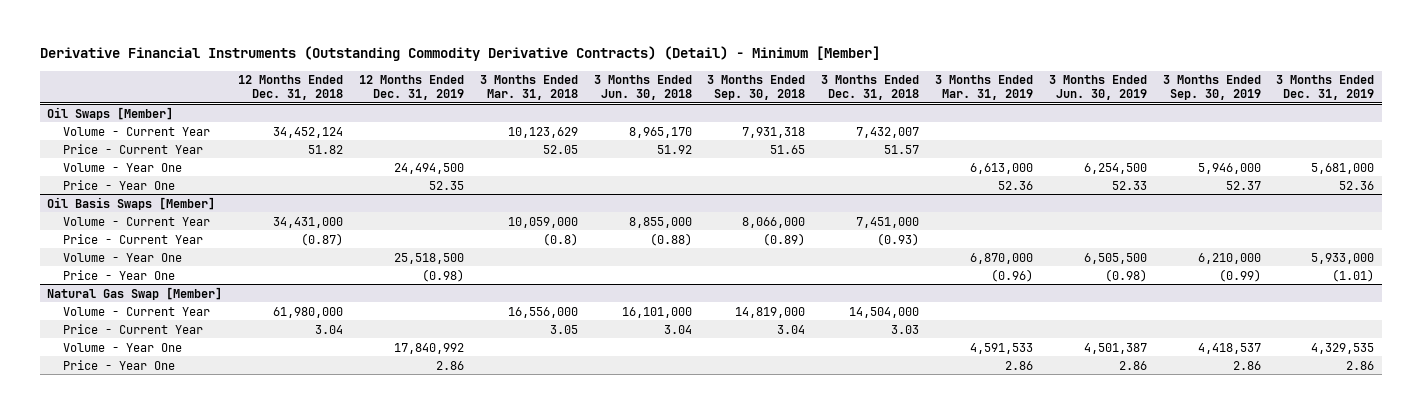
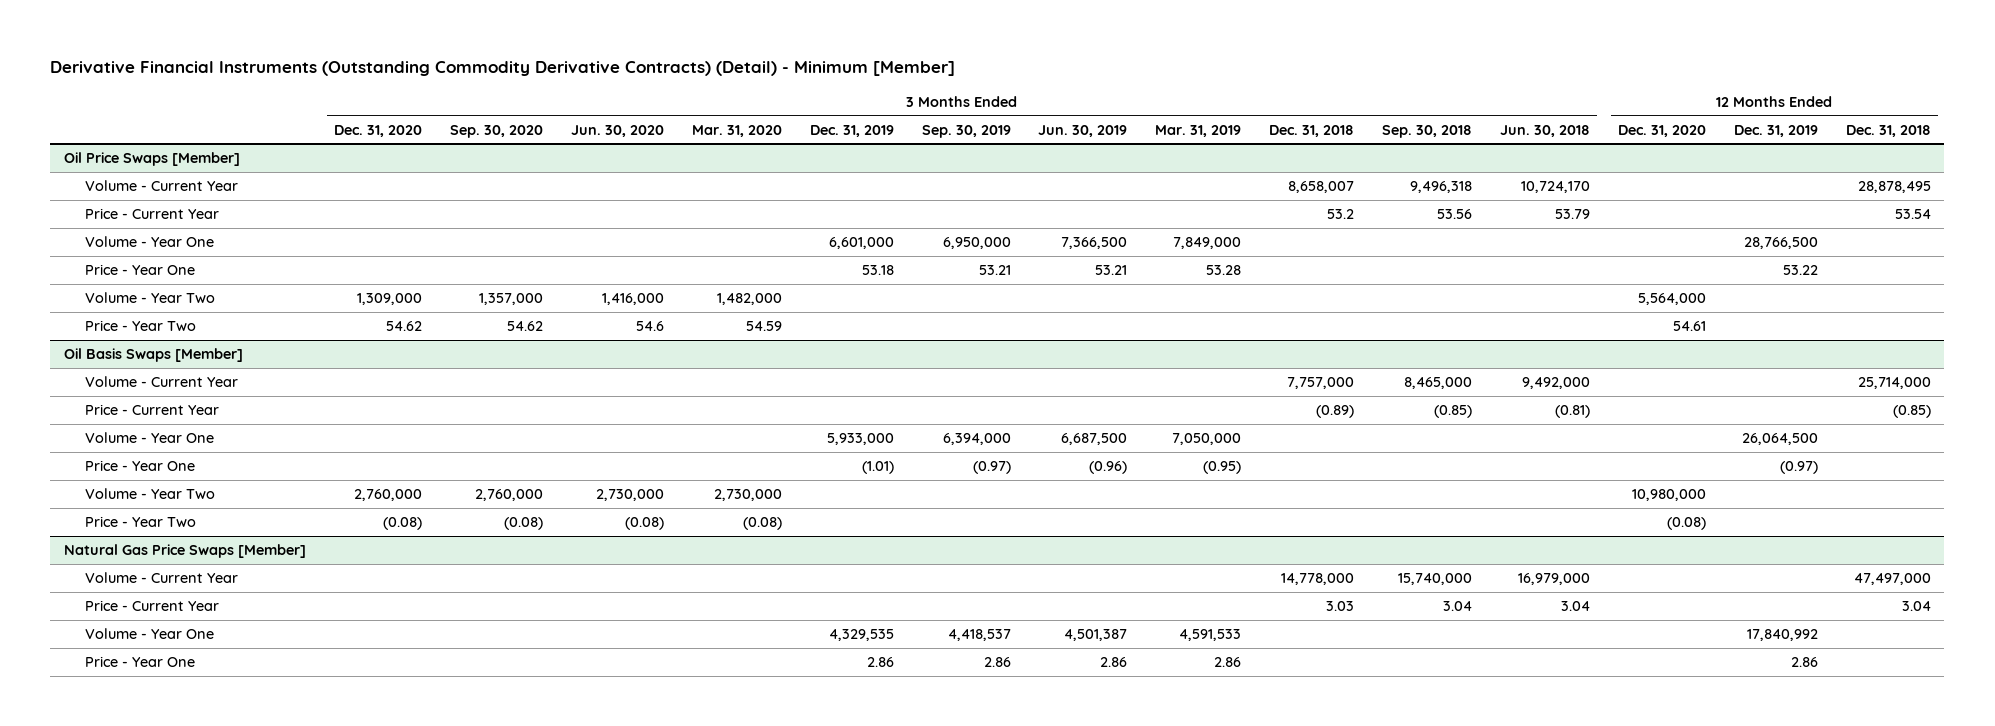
- | 12 Months Ended Dec. 31, 2018 | 12 Months Ended Dec. 31, 2019 | 3 Months Ended Mar. 31, 2018 | 3 Months Ended Jun. 30, 2018 | 3 Months Ended Sep. 30, 2018 | 3 Months Ended Dec. 31, 2018 | 3 Months Ended Mar. 31, 2019 | 3 Months Ended Jun. 30, 2019 | 3 Months Ended Sep. 30, 2019 | 3 Months Ended Dec. 31, 2019
+ | 3 Months Ended Dec. 31, 2020 | 3 Months Ended Sep. 30, 2020 | 3 Months Ended Jun. 30, 2020 | 3 Months Ended Mar. 31, 2020 | 3 Months Ended Dec. 31, 2019 | 3 Months Ended Sep. 30, 2019 | 3 Months Ended Jun. 30, 2019 | 3 Months Ended Mar. 31, 2019 | 3 Months Ended Dec. 31, 2018 | 3 Months Ended Sep. 30, 2018 | 3 Months Ended Jun. 30, 2018 | 12 Months Ended Dec. 31, 2020 | 12 Months Ended Dec. 31, 2019 | 12 Months Ended Dec. 31, 2018
- Oil Swaps [Member]
- Volume - Current Year | 34,452,124 | | 10,123,629 | 8,965,170 | 7,931,318 | 7,432,007 | | | |
- Price - Current Year | 51.82 | | 52.05 | 51.92 | 51.65 | 51.57 | | | |
- Volume - Year One | | 24,494,500 | | | | | 6,613,000 | 6,254,500 | 5,946,000 | 5,681,000
- Price - Year One | | 52.35 | | | | | 52.36 | 52.33 | 52.37 | 52.36
+ Oil Price Swaps [Member]
+ Volume - Current Year | | | | | | | | | 8,658,007 | 9,496,318 | 10,724,170 | | | 28,878,495
+ Price - Current Year | | | | | | | | | 53.2 | 53.56 | 53.79 | | | 53.54
+ Volume - Year One | | | | | 6,601,000 | 6,950,000 | 7,366,500 | 7,849,000 | | | | | 28,766,500 |
+ Price - Year One | | | | | 53.18 | 53.21 | 53.21 | 53.28 | | | | | 53.22 |
+ Volume - Year Two | 1,309,000 | 1,357,000 | 1,416,000 | 1,482,000 | | | | | | | | 5,564,000 | |
+ Price - Year Two | 54.62 | 54.62 | 54.6 | 54.59 | | | | | | | | 54.61 | |
@ Oil Basis Swaps [Member]
- Volume - Current Year | 34,431,000 | | 10,059,000 | 8,855,000 | 8,066,000 | 7,451,000 | | | |
- Price - Current Year | (0.87) | | (0.8) | (0.88) | (0.89) | (0.93) | | | |
- Volume - Year One | | 25,518,500 | | | | | 6,870,000 | 6,505,500 | 6,210,000 | 5,933,000
- Price - Year One | | (0.98) | | | | | (0.96) | (0.98) | (0.99) | (1.01)
- Natural Gas Swap [Member]
- Volume - Current Year | 61,980,000 | | 16,556,000 | 16,101,000 | 14,819,000 | 14,504,000 | | | |
@ Oil Basis Swaps [Member]
+ Volume - Current Year | | | | | | | | | 7,757,000 | 8,465,000 | 9,492,000 | | | 25,714,000
+ Price - Current Year | | | | | | | | | (0.89) | (0.85) | (0.81) | | | (0.85)
+ Volume - Year One | | | | | 5,933,000 | 6,394,000 | 6,687,500 | 7,050,000 | | | | | 26,064,500 |
+ Price - Year One | | | | | (1.01) | (0.97) | (0.96) | (0.95) | | | | | (0.97) |
+ Volume - Year Two | 2,760,000 | 2,760,000 | 2,730,000 | 2,730,000 | | | | | | | | 10,980,000 | |
+ Price - Year Two | (0.08) | (0.08) | (0.08) | (0.08) | | | | | | | | (0.08) | |
+ Natural Gas Price Swaps [Member]
+ Volume - Current Year | | | | | | | | | 14,778,000 | 15,740,000 | 16,979,000 | | | 47,497,000

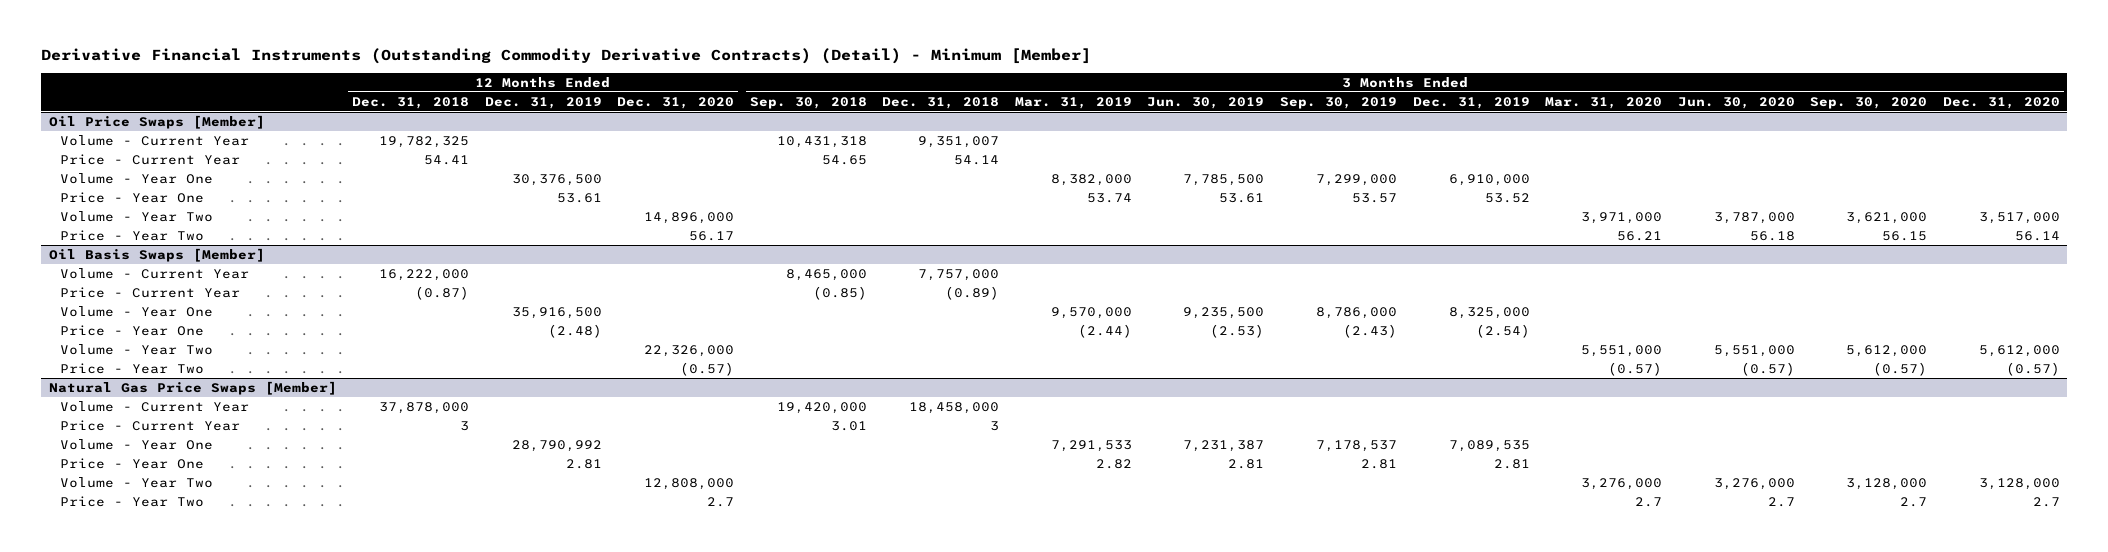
- | 3 Months Ended Dec. 31, 2020 | 3 Months Ended Sep. 30, 2020 | 3 Months Ended Jun. 30, 2020 | 3 Months Ended Mar. 31, 2020 | 3 Months Ended Dec. 31, 2019 | 3 Months Ended Sep. 30, 2019 | 3 Months Ended Jun. 30, 2019 | 3 Months Ended Mar. 31, 2019 | 3 Months Ended Dec. 31, 2018 | 3 Months Ended Sep. 30, 2018 | 3 Months Ended Jun. 30, 2018 | 12 Months Ended Dec. 31, 2020 | 12 Months Ended Dec. 31, 2019 | 12 Months Ended Dec. 31, 2018
+ | 12 Months Ended Dec. 31, 2018 | 12 Months Ended Dec. 31, 2019 | 12 Months Ended Dec. 31, 2020 | 3 Months Ended Sep. 30, 2018 | 3 Months Ended Dec. 31, 2018 | 3 Months Ended Mar. 31, 2019 | 3 Months Ended Jun. 30, 2019 | 3 Months Ended Sep. 30, 2019 | 3 Months Ended Dec. 31, 2019 | 3 Months Ended Mar. 31, 2020 | 3 Months Ended Jun. 30, 2020 | 3 Months Ended Sep. 30, 2020 | 3 Months Ended Dec. 31, 2020
@ Oil Price Swaps [Member]
- Volume - Current Year | | | | | | | | | 8,658,007 | 9,496,318 | 10,724,170 | | | 28,878,495
- Price - Current Year | | | | | | | | | 53.2 | 53.56 | 53.79 | | | 53.54
- Volume - Year One | | | | | 6,601,000 | 6,950,000 | 7,366,500 | 7,849,000 | | | | | 28,766,500 |
- Price - Year One | | | | | 53.18 | 53.21 | 53.21 | 53.28 | | | | | 53.22 |
- Volume - Year Two | 1,309,000 | 1,357,000 | 1,416,000 | 1,482,000 | | | | | | | | 5,564,000 | |
- Price - Year Two | 54.62 | 54.62 | 54.6 | 54.59 | | | | | | | | 54.61 | |
+ Volume - Current Year | 19,782,325 | | | 10,431,318 | 9,351,007 | | | | | | | |
+ Price - Current Year | 54.41 | | | 54.65 | 54.14 | | | | | | | |
+ Volume - Year One | | 30,376,500 | | | | 8,382,000 | 7,785,500 | 7,299,000 | 6,910,000 | | | |
+ Price - Year One | | 53.61 | | | | 53.74 | 53.61 | 53.57 | 53.52 | | | |
+ Volume - Year Two | | | 14,896,000 | | | | | | | 3,971,000 | 3,787,000 | 3,621,000 | 3,517,000
+ Price - Year Two | | | 56.17 | | | | | | | 56.21 | 56.18 | 56.15 | 56.14
@ Oil Basis Swaps [Member]
- Volume - Current Year | | | | | | | | | 7,757,000 | 8,465,000 | 9,492,000 | | | 25,714,000
- Price - Current Year | | | | | | | | | (0.89) | (0.85) | (0.81) | | | (0.85)
- Volume - Year One | | | | | 5,933,000 | 6,394,000 | 6,687,500 | 7,050,000 | | | | | 26,064,500 |
- Price - Year One | | | | | (1.01) | (0.97) | (0.96) | (0.95) | | | | | (0.97) |
- Volume - Year Two | 2,760,000 | 2,760,000 | 2,730,000 | 2,730,000 | | | | | | | | 10,980,000 | |
- Price - Year Two | (0.08) | (0.08) | (0.08) | (0.08) | | | | | | | | (0.08) | |
+ Volume - Current Year | 16,222,000 | | | 8,465,000 | 7,757,000 | | | | | | | |
+ Price - Current Year | (0.87) | | | (0.85) | (0.89) | | | | | | | |
+ Volume - Year One | | 35,916,500 | | | | 9,570,000 | 9,235,500 | 8,786,000 | 8,325,000 | | | |
+ Price - Year One | | (2.48) | | | | (2.44) | (2.53) | (2.43) | (2.54) | | | |
+ Volume - Year Two | | | 22,326,000 | | | | | | | 5,551,000 | 5,551,000 | 5,612,000 | 5,612,000
+ Price - Year Two | | | (0.57) | | | | | | | (0.57) | (0.57) | (0.57) | (0.57)
@ Natural Gas Price Swaps [Member]
- Volume - Current Year | | | | | | | | | 14,778,000 | 15,740,000 | 16,979,000 | | | 47,497,000
- Price - Current Year | | | | | | | | | 3.03 | 3.04 | 3.04 | | | 3.04
- Volume - Year One | | | | | 4,329,535 | 4,418,537 | 4,501,387 | 4,591,533 | | | | | 17,840,992 |
- Price - Year One | | | | | 2.86 | 2.86 | 2.86 | 2.86 | | | | | 2.86 |
+ Volume - Current Year | 37,878,000 | | | 19,420,000 | 18,458,000 | | | | | | | |
+ Price - Current Year | 3 | | | 3.01 | 3 | | | | | | | |
+ Volume - Year One | | 28,790,992 | | | | 7,291,533 | 7,231,387 | 7,178,537 | 7,089,535 | | | |
+ Price - Year One | | 2.81 | | | | 2.82 | 2.81 | 2.81 | 2.81 | | | |
+ Volume - Year Two | | | 12,808,000 | | | | | | | 3,276,000 | 3,276,000 | 3,128,000 | 3,128,000
+ Price - Year Two | | | 2.7 | | | | | | | 2.7 | 2.7 | 2.7 | 2.7

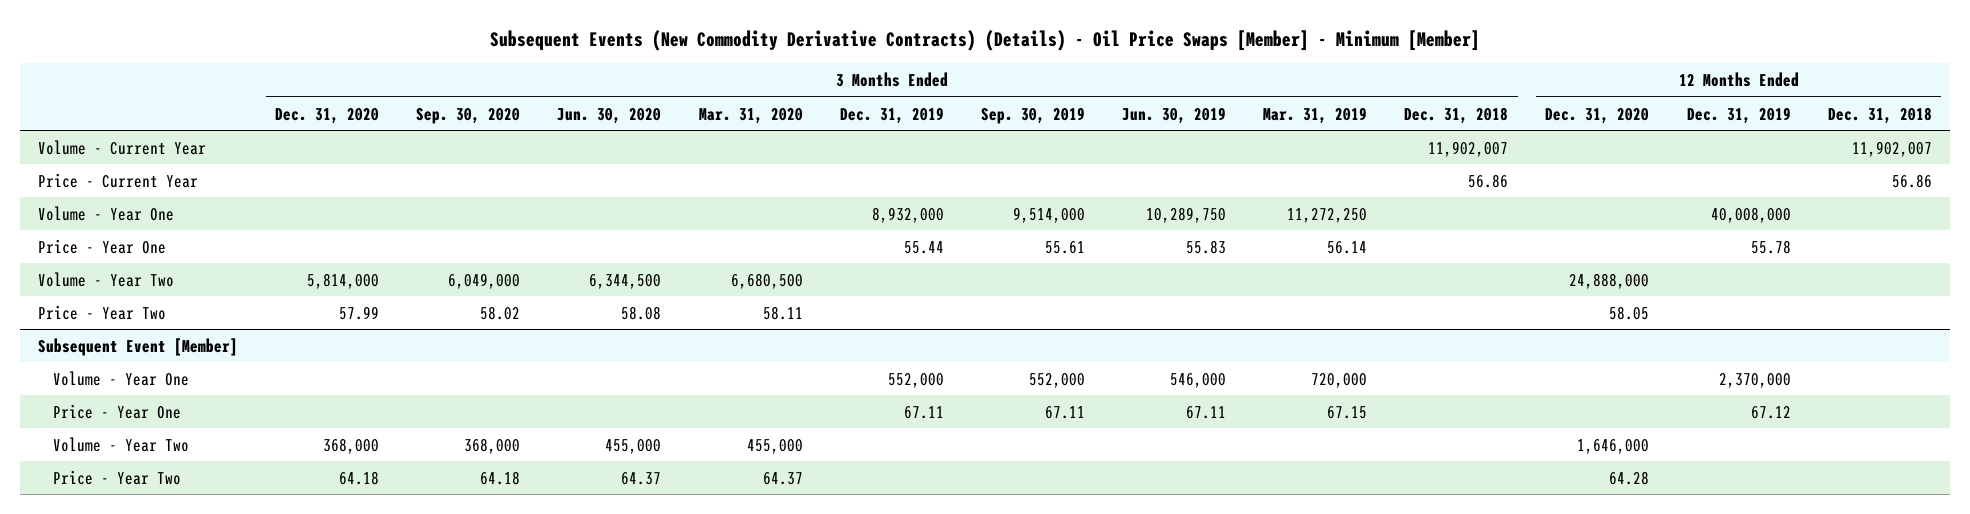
- Derivative Financial Instruments (Outstanding Commodity Derivative Contracts) (Detail) - Minimum [Member]
+ Subsequent Events (New Commodity Derivative Contracts) (Details) - Oil Price Swaps [Member] - Minimum [Member]
- | 12 Months Ended Dec. 31, 2018 | 12 Months Ended Dec. 31, 2019 | 12 Months Ended Dec. 31, 2020 | 3 Months Ended Sep. 30, 2018 | 3 Months Ended Dec. 31, 2018 | 3 Months Ended Mar. 31, 2019 | 3 Months Ended Jun. 30, 2019 | 3 Months Ended Sep. 30, 2019 | 3 Months Ended Dec. 31, 2019 | 3 Months Ended Mar. 31, 2020 | 3 Months Ended Jun. 30, 2020 | 3 Months Ended Sep. 30, 2020 | 3 Months Ended Dec. 31, 2020
+ | 3 Months Ended Dec. 31, 2020 | 3 Months Ended Sep. 30, 2020 | 3 Months Ended Jun. 30, 2020 | 3 Months Ended Mar. 31, 2020 | 3 Months Ended Dec. 31, 2019 | 3 Months Ended Sep. 30, 2019 | 3 Months Ended Jun. 30, 2019 | 3 Months Ended Mar. 31, 2019 | 3 Months Ended Dec. 31, 2018 | 12 Months Ended Dec. 31, 2020 | 12 Months Ended Dec. 31, 2019 | 12 Months Ended Dec. 31, 2018
- Oil Price Swaps [Member]
- Volume - Current Year | 19,782,325 | | | 10,431,318 | 9,351,007 | | | | | | | |
- Price - Current Year | 54.41 | | | 54.65 | 54.14 | | | | | | | |
- Volume - Year One | | 30,376,500 | | | | 8,382,000 | 7,785,500 | 7,299,000 | 6,910,000 | | | |
- Price - Year One | | 53.61 | | | | 53.74 | 53.61 | 53.57 | 53.52 | | | |
- Volume - Year Two | | | 14,896,000 | | | | | | | 3,971,000 | 3,787,000 | 3,621,000 | 3,517,000
- Price - Year Two | | | 56.17 | | | | | | | 56.21 | 56.18 | 56.15 | 56.14
- Oil Basis Swaps [Member]
- Volume - Current Year | 16,222,000 | | | 8,465,000 | 7,757,000 | | | | | | | |
- Price - Current Year | (0.87) | | | (0.85) | (0.89) | | | | | | | |
- Volume - Year One | | 35,916,500 | | | | 9,570,000 | 9,235,500 | 8,786,000 | 8,325,000 | | | |
- Price - Year One | | (2.48) | | | | (2.44) | (2.53) | (2.43) | (2.54) | | | |
- Volume - Year Two | | | 22,326,000 | | | | | | | 5,551,000 | 5,551,000 | 5,612,000 | 5,612,000
- Price - Year Two | | | (0.57) | | | | | | | (0.57) | (0.57) | (0.57) | (0.57)
- Natural Gas Price Swaps [Member]
- Volume - Current Year | 37,878,000 | | | 19,420,000 | 18,458,000 | | | | | | | |
- Price - Current Year | 3 | | | 3.01 | 3 | | | | | | | |
- Volume - Year One | | 28,790,992 | | | | 7,291,533 | 7,231,387 | 7,178,537 | 7,089,535 | | | |
- Price - Year One | | 2.81 | | | | 2.82 | 2.81 | 2.81 | 2.81 | | | |
- Volume - Year Two | | | 12,808,000 | | | | | | | 3,276,000 | 3,276,000 | 3,128,000 | 3,128,000
- Price - Year Two | | | 2.7 | | | | | | | 2.7 | 2.7 | 2.7 | 2.7
+ Volume - Current Year | | | | | | | | | 11,902,007 | | | 11,902,007
+ Price - Current Year | | | | | | | | | 56.86 | | | 56.86
+ Volume - Year One | | | | | 8,932,000 | 9,514,000 | 10,289,750 | 11,272,250 | | | 40,008,000 |
+ Price - Year One | | | | | 55.44 | 55.61 | 55.83 | 56.14 | | | 55.78 |
+ Volume - Year Two | 5,814,000 | 6,049,000 | 6,344,500 | 6,680,500 | | | | | | 24,888,000 | |
+ Price - Year Two | 57.99 | 58.02 | 58.08 | 58.11 | | | | | | 58.05 | |
+ Subsequent Event [Member]
+ Volume - Year One | | | | | 552,000 | 552,000 | 546,000 | 720,000 | | | 2,370,000 |
+ Price - Year One | | | | | 67.11 | 67.11 | 67.11 | 67.15 | | | 67.12 |
+ Volume - Year Two | 368,000 | 368,000 | 455,000 | 455,000 | | | | | | 1,646,000 | |
+ Price - Year Two | 64.18 | 64.18 | 64.37 | 64.37 | | | | | | 64.28 | |

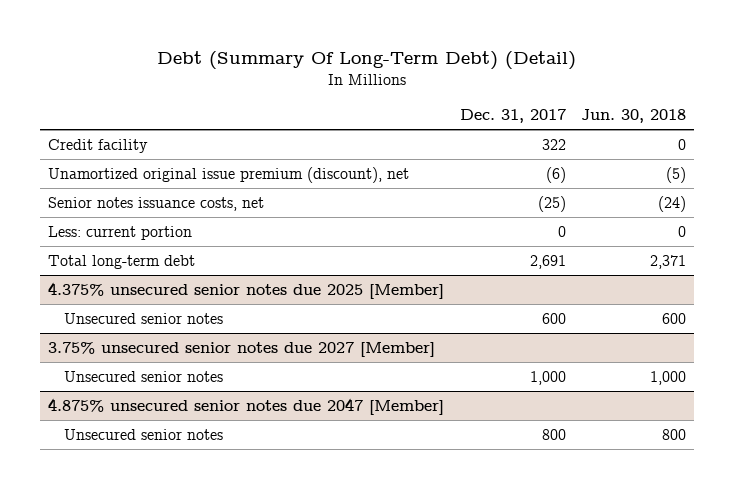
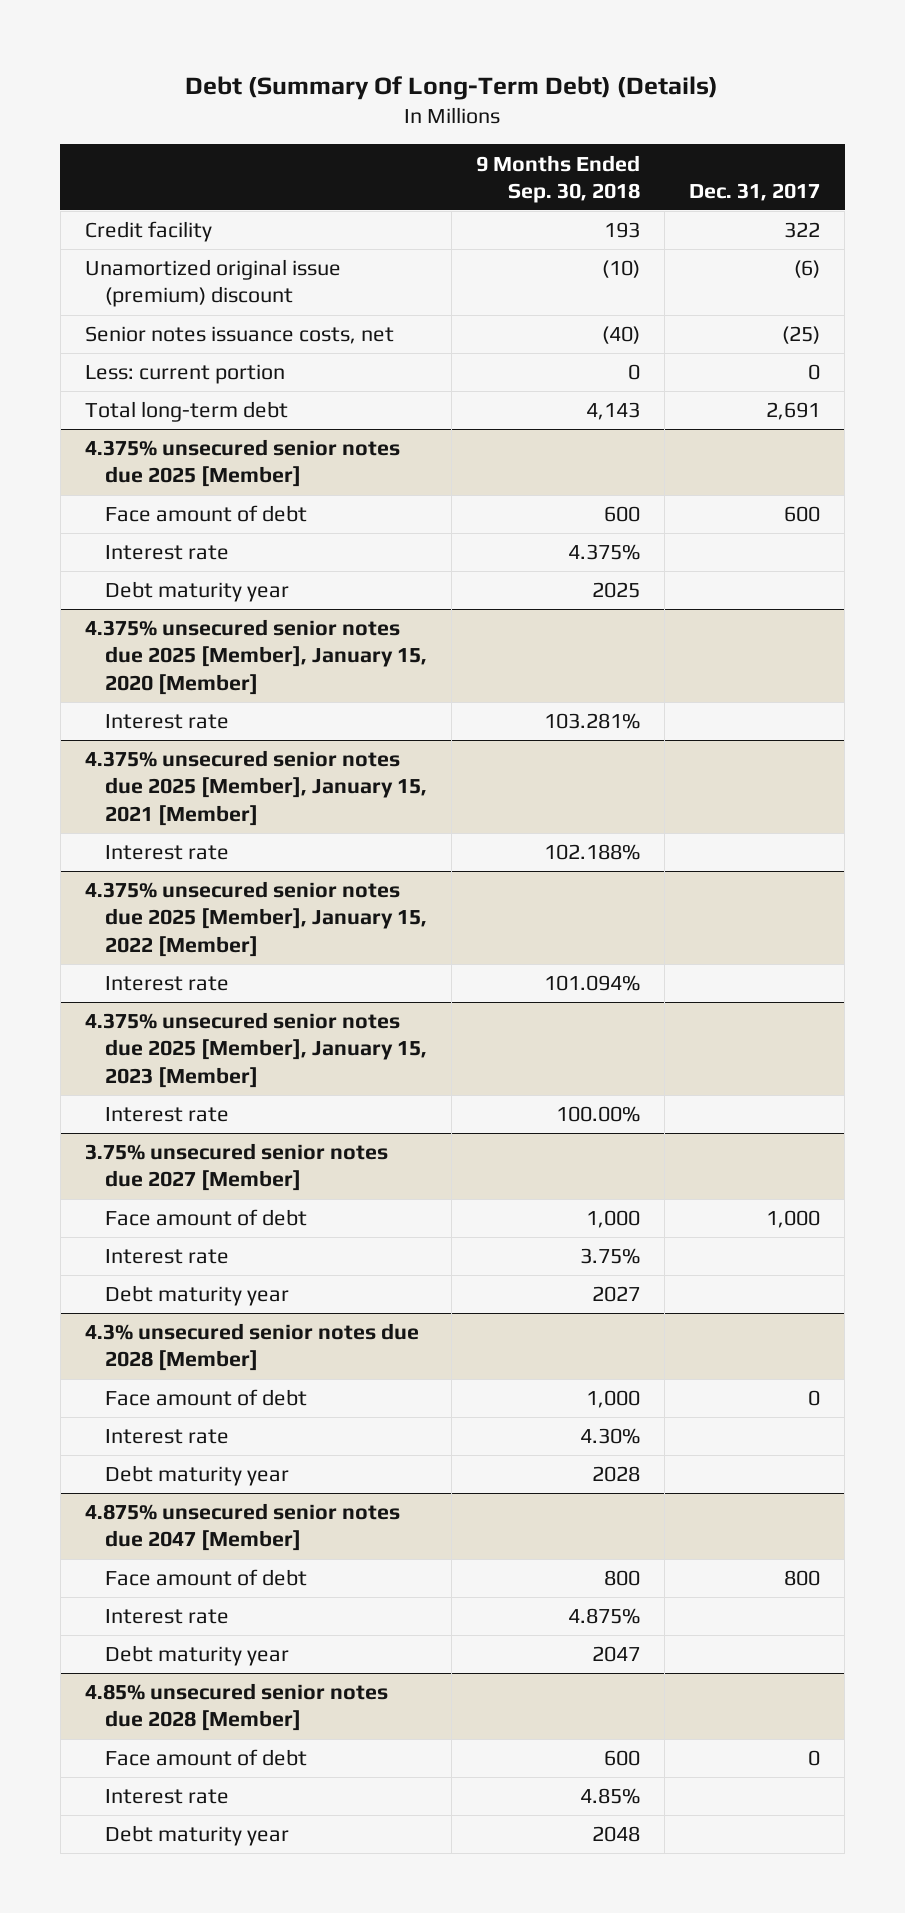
- Debt (Summary Of Long-Term Debt) (Detail)
+ Debt (Summary Of Long-Term Debt) (Details)
- | Dec. 31, 2017 | Jun. 30, 2018
+ | 9 Months Ended Sep. 30, 2018 | Dec. 31, 2017
- Unamortized original issue premium (discount), net | (6) | (5)
+ Unamortized original issue (premium) discount | (10) | (6)
@ 4.375% unsecured senior notes due 2025 [Member]
- Unsecured senior notes | 600 | 600
+ Face amount of debt | 600 | 600
+ Interest rate | 4.375% |
+ Debt maturity year | 2025 |
+ 4.375% unsecured senior notes due 2025 [Member], January 15, 2020 [Member]
+ Interest rate | 103.281% |
+ 4.375% unsecured senior notes due 2025 [Member], January 15, 2021 [Member]
+ Interest rate | 102.188% |
+ 4.375% unsecured senior notes due 2025 [Member], January 15, 2022 [Member]
+ Interest rate | 101.094% |
+ 4.375% unsecured senior notes due 2025 [Member], January 15, 2023 [Member]
+ Interest rate | 100.00% |
@ 3.75% unsecured senior notes due 2027 [Member]
- Unsecured senior notes | 1,000 | 1,000
+ Face amount of debt | 1,000 | 1,000
+ Interest rate | 3.75% |
+ Debt maturity year | 2027 |
+ 4.3% unsecured senior notes due 2028 [Member]
+ Face amount of debt | 1,000 | 0
+ Interest rate | 4.30% |
+ Debt maturity year | 2028 |
@ 4.875% unsecured senior notes due 2047 [Member]
- Unsecured senior notes | 800 | 800
+ Face amount of debt | 800 | 800
+ Interest rate | 4.875% |
+ Debt maturity year | 2047 |
+ 4.85% unsecured senior notes due 2028 [Member]
+ Face amount of debt | 600 | 0
+ Interest rate | 4.85% |
+ Debt maturity year | 2048 |

